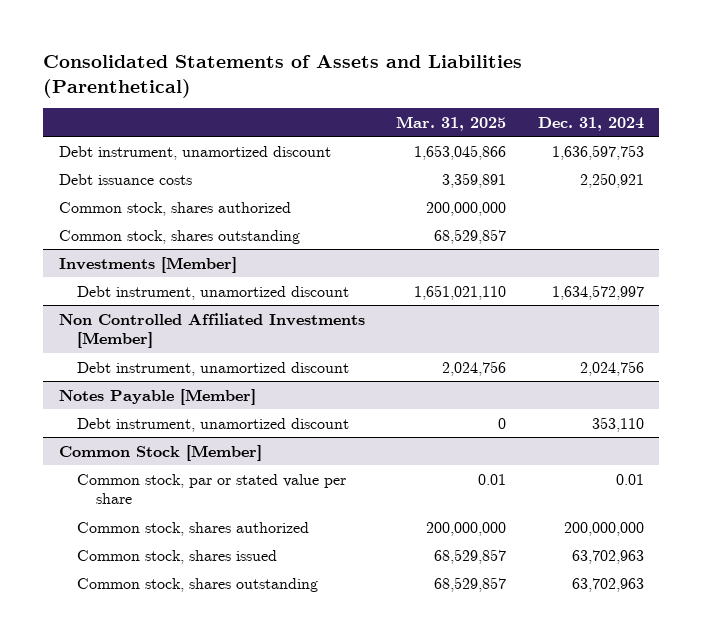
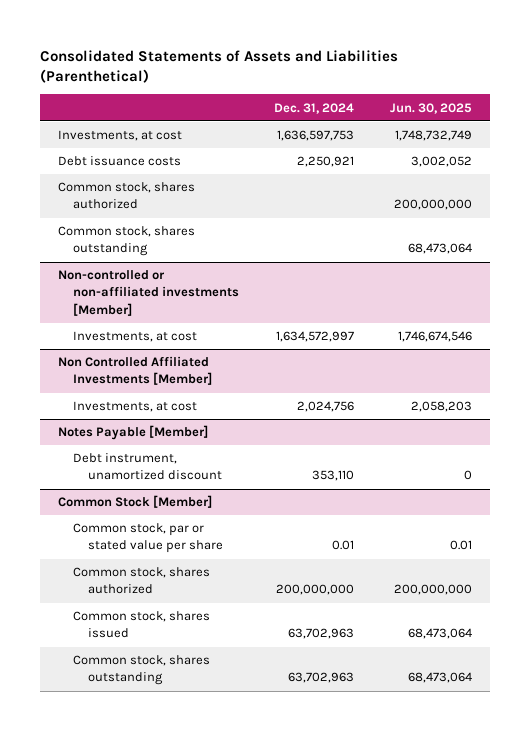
- | Mar. 31, 2025 | Dec. 31, 2024
+ | Dec. 31, 2024 | Jun. 30, 2025
- Debt instrument, unamortized discount | 1,653,045,866 | 1,636,597,753
+ Investments, at cost | 1,636,597,753 | 1,748,732,749
- Investments [Member]
- Debt instrument, unamortized discount | 1,651,021,110 | 1,634,572,997
+ Non-controlled or non-affiliated investments [Member]
+ Investments, at cost | 1,634,572,997 | 1,746,674,546
@ Non Controlled Affiliated Investments [Member]
- Debt instrument, unamortized discount | 2,024,756 | 2,024,756
+ Investments, at cost | 2,024,756 | 2,058,203

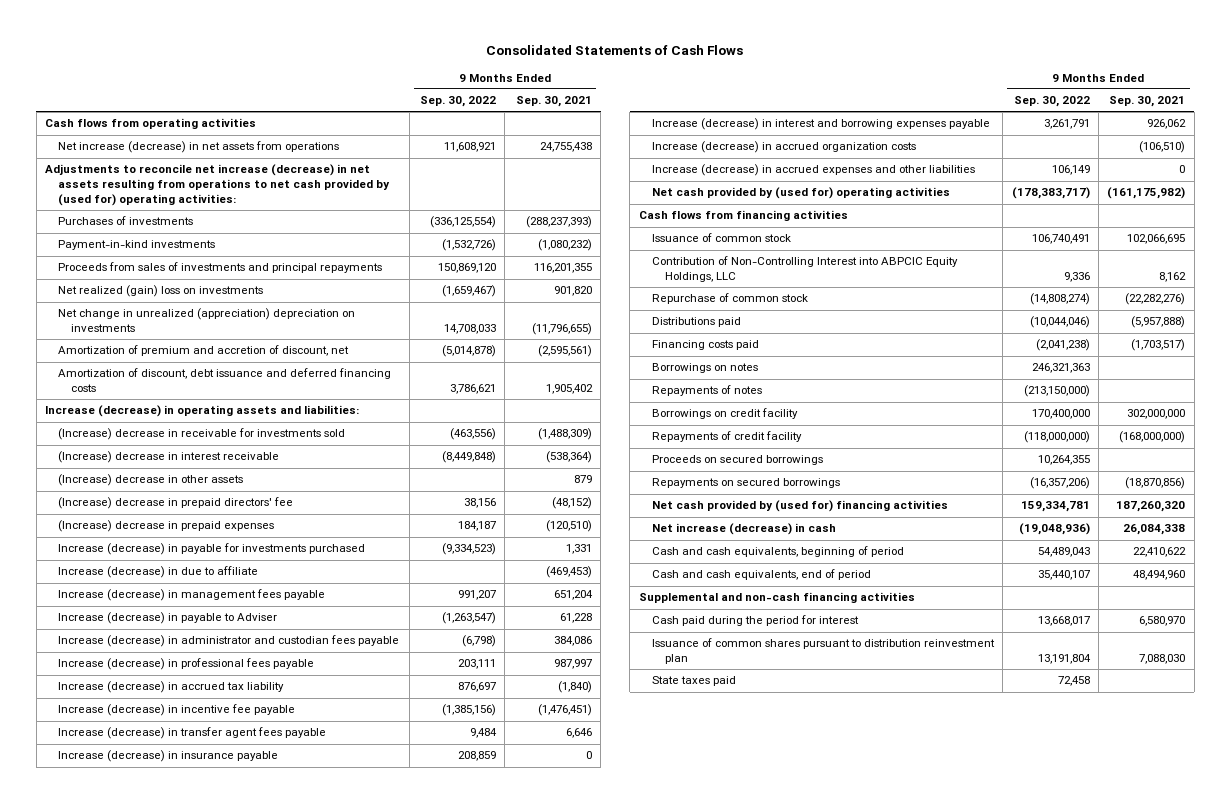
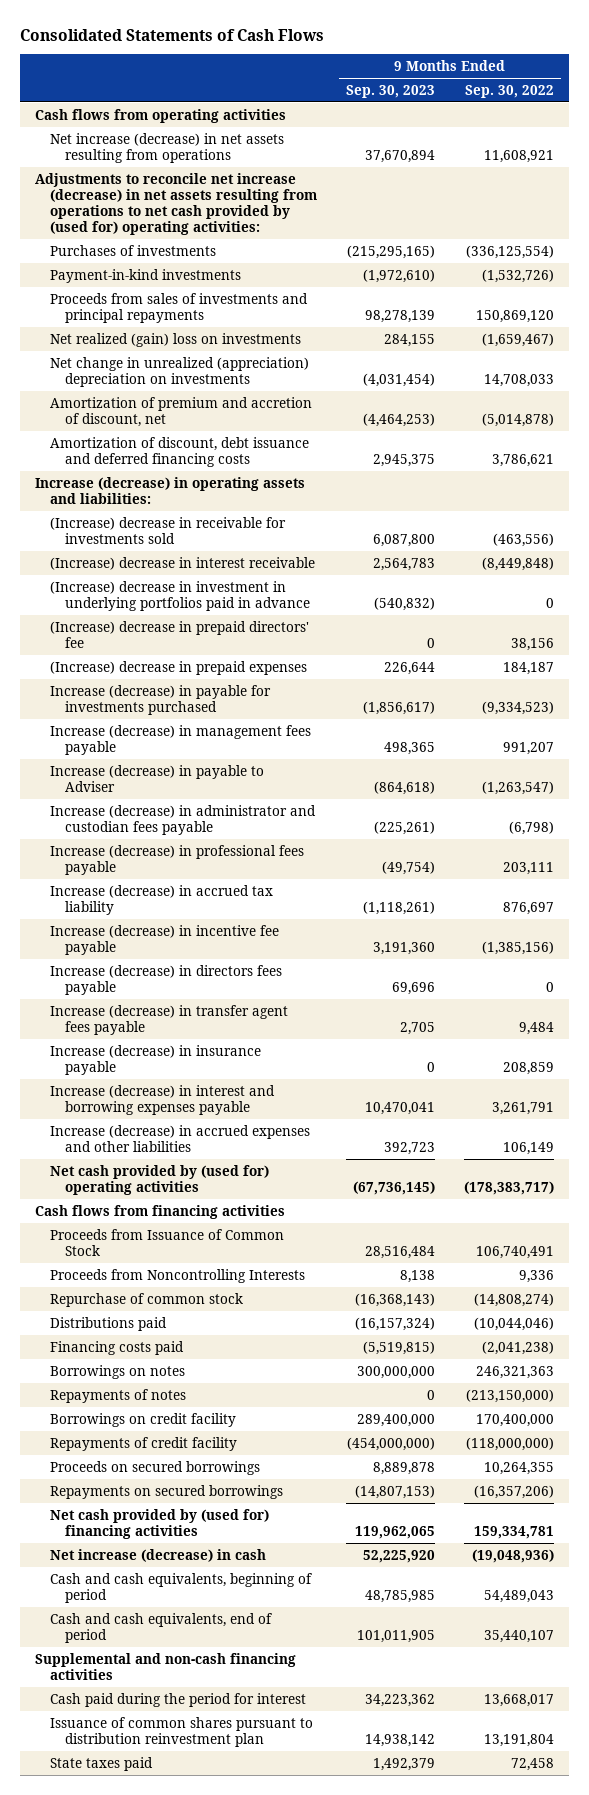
- | 9 Months Ended Sep. 30, 2022 | 9 Months Ended Sep. 30, 2021
+ | 9 Months Ended Sep. 30, 2023 | 9 Months Ended Sep. 30, 2022
- Net increase (decrease) in net assets from operations | 11,608,921 | 24,755,438
+ Net increase (decrease) in net assets resulting from operations | 37,670,894 | 11,608,921
- (Increase) decrease in other assets | | 879
+ (Increase) decrease in investment in underlying portfolios paid in advance | (540,832) | 0
- Increase (decrease) in due to affiliate | | (469,453)
+ Increase (decrease) in directors fees payable | 69,696 | 0
- Increase (decrease) in accrued organization costs | | (106,510)
- Issuance of common stock | 106,740,491 | 102,066,695
- Contribution of Non-Controlling Interest into ABPCIC Equity Holdings, LLC | 9,336 | 8,162
+ Proceeds from Issuance of Common Stock | 28,516,484 | 106,740,491
+ Proceeds from Noncontrolling Interests | 8,138 | 9,336

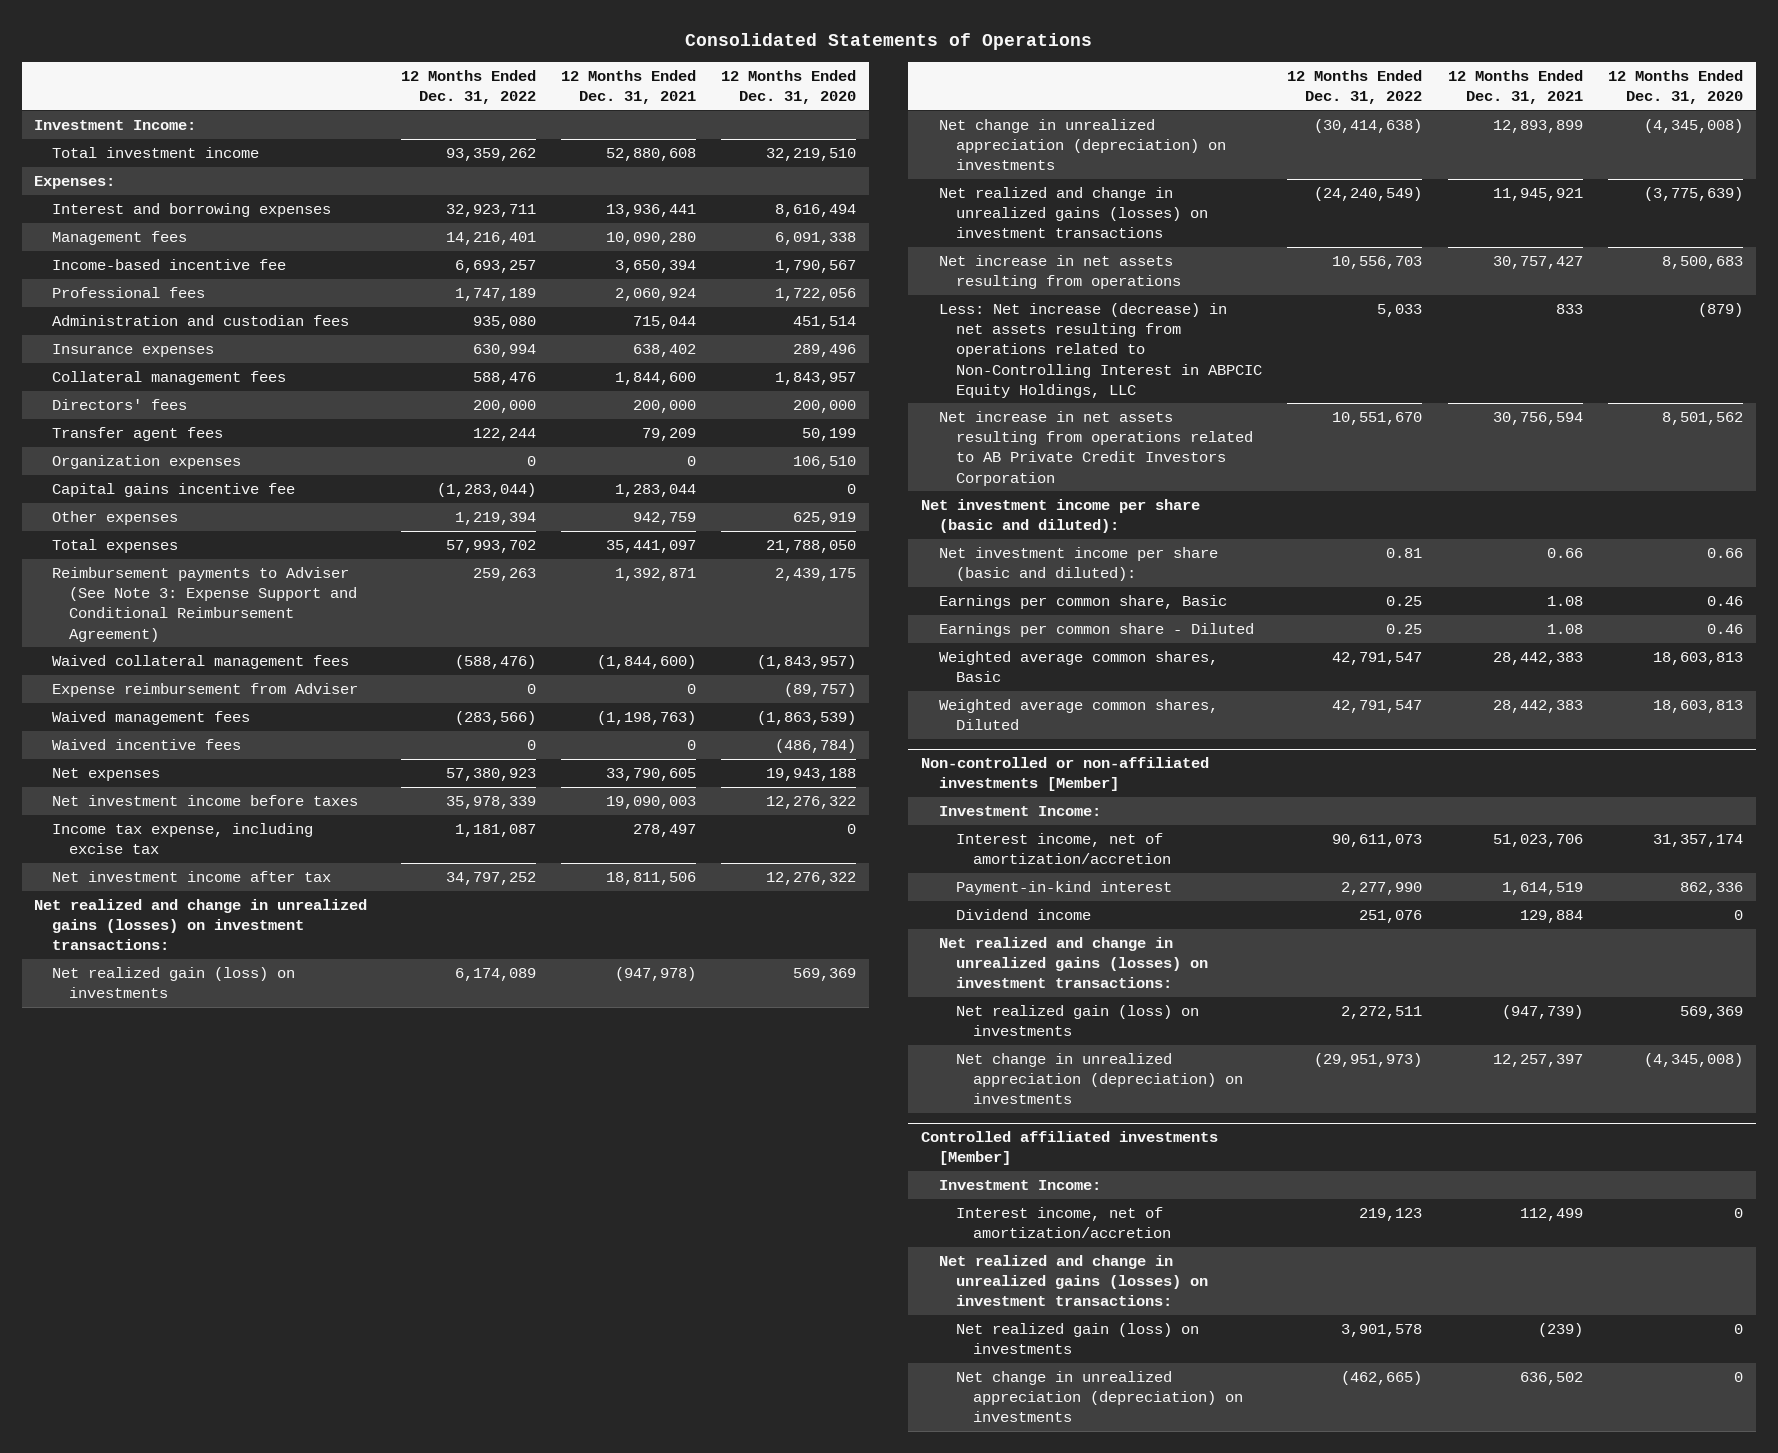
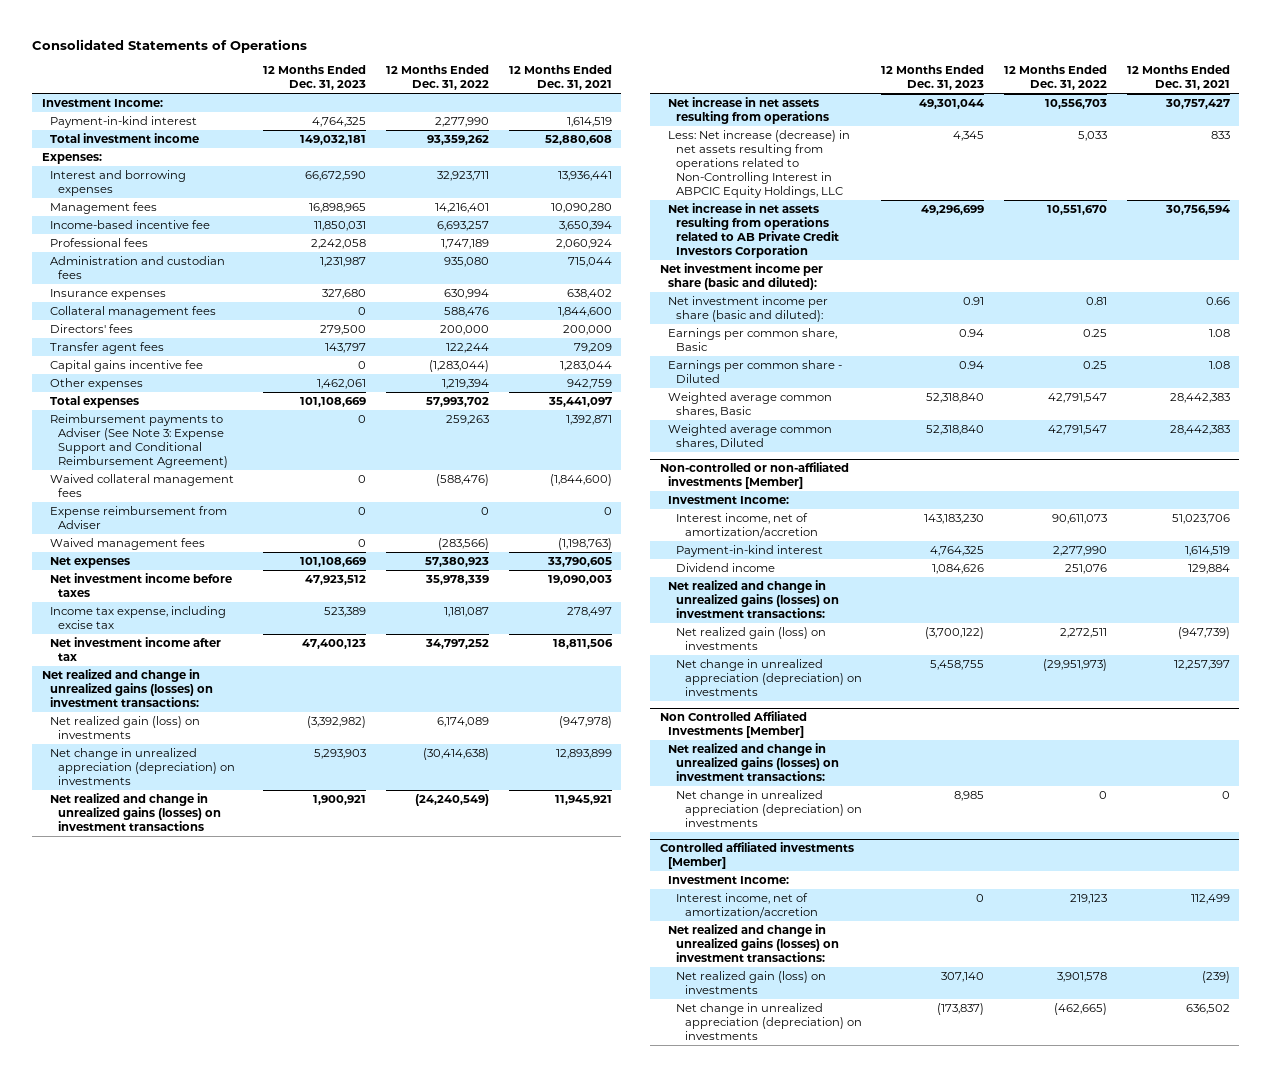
- | 12 Months Ended Dec. 31, 2022 | 12 Months Ended Dec. 31, 2021 | 12 Months Ended Dec. 31, 2020
+ | 12 Months Ended Dec. 31, 2023 | 12 Months Ended Dec. 31, 2022 | 12 Months Ended Dec. 31, 2021
+ Payment-in-kind interest | 4,764,325 | 2,277,990 | 1,614,519
- Organization expenses | 0 | 0 | 106,510
- Waived incentive fees | 0 | 0 | (486,784)
+ Non Controlled Affiliated Investments [Member]
+ Net realized and change in unrealized gains (losses) on investment transactions:
+ Net change in unrealized appreciation (depreciation) on investments | 8,985 | 0 | 0

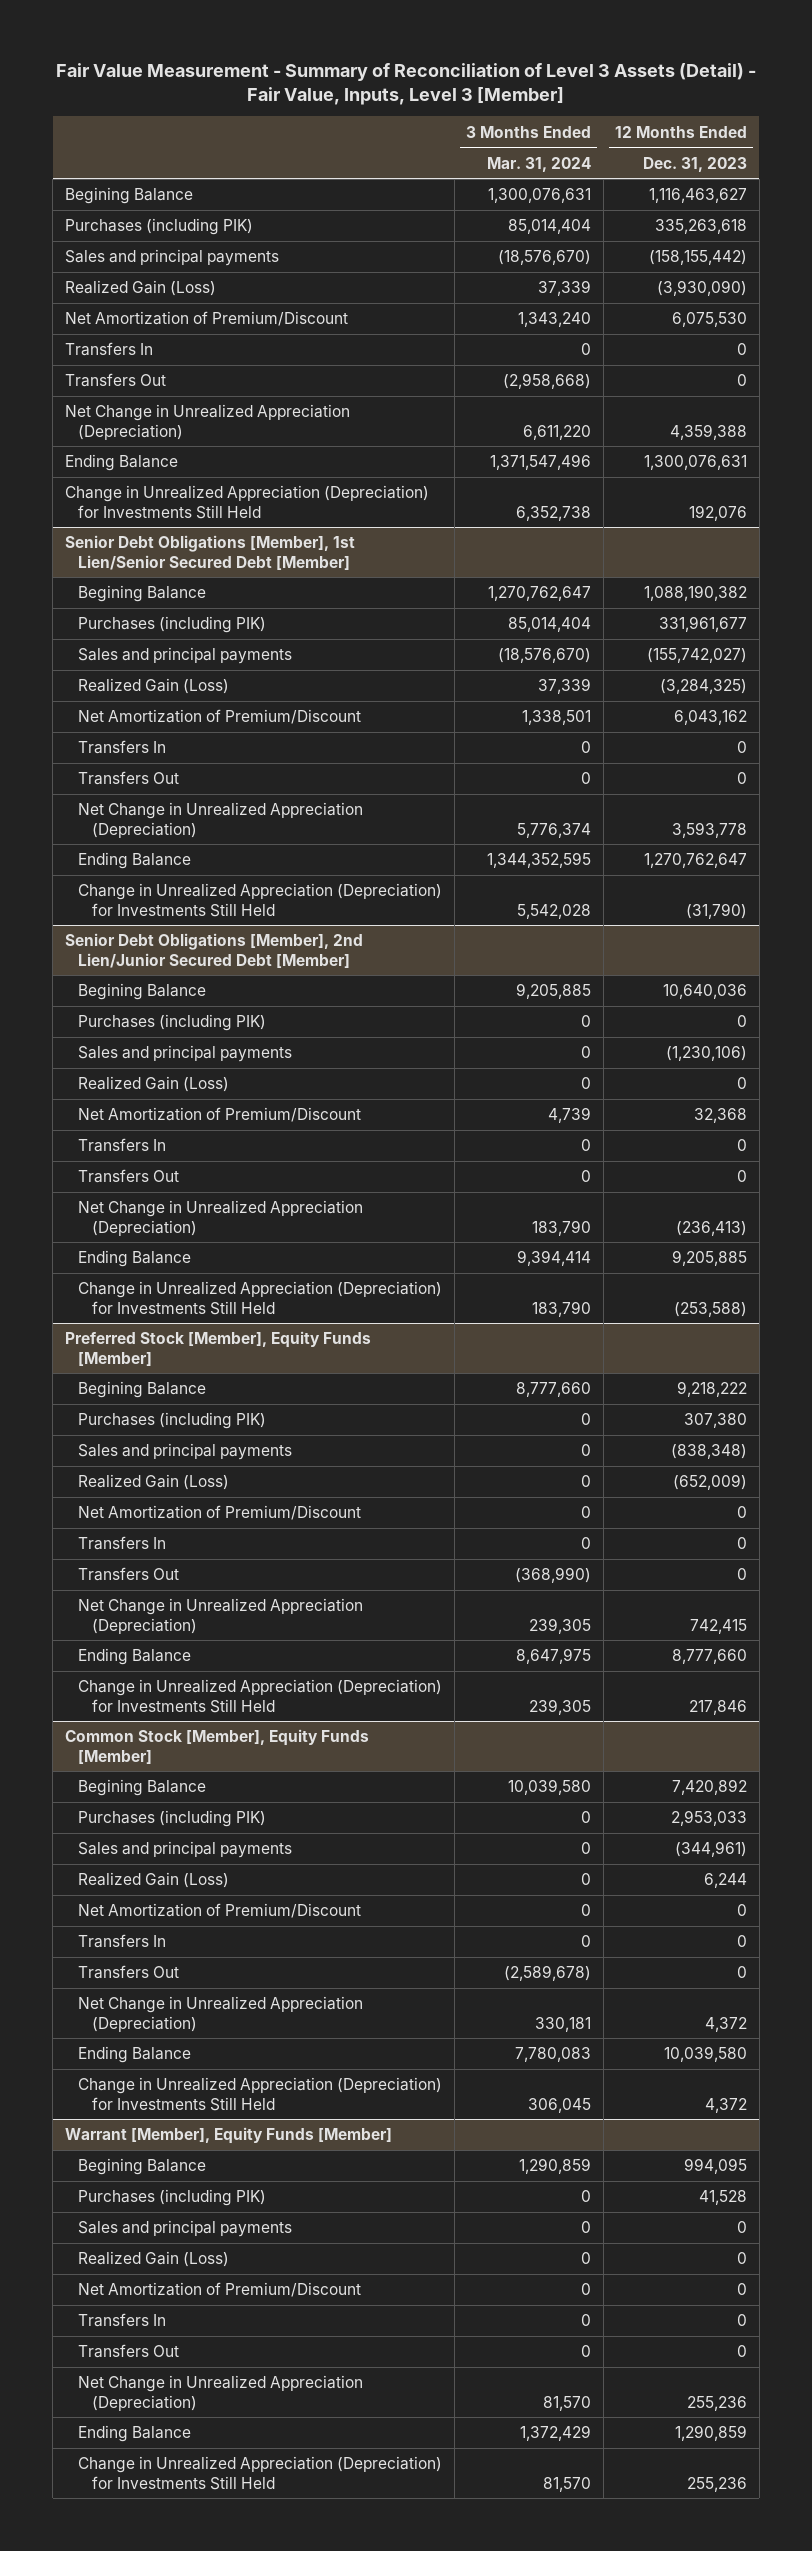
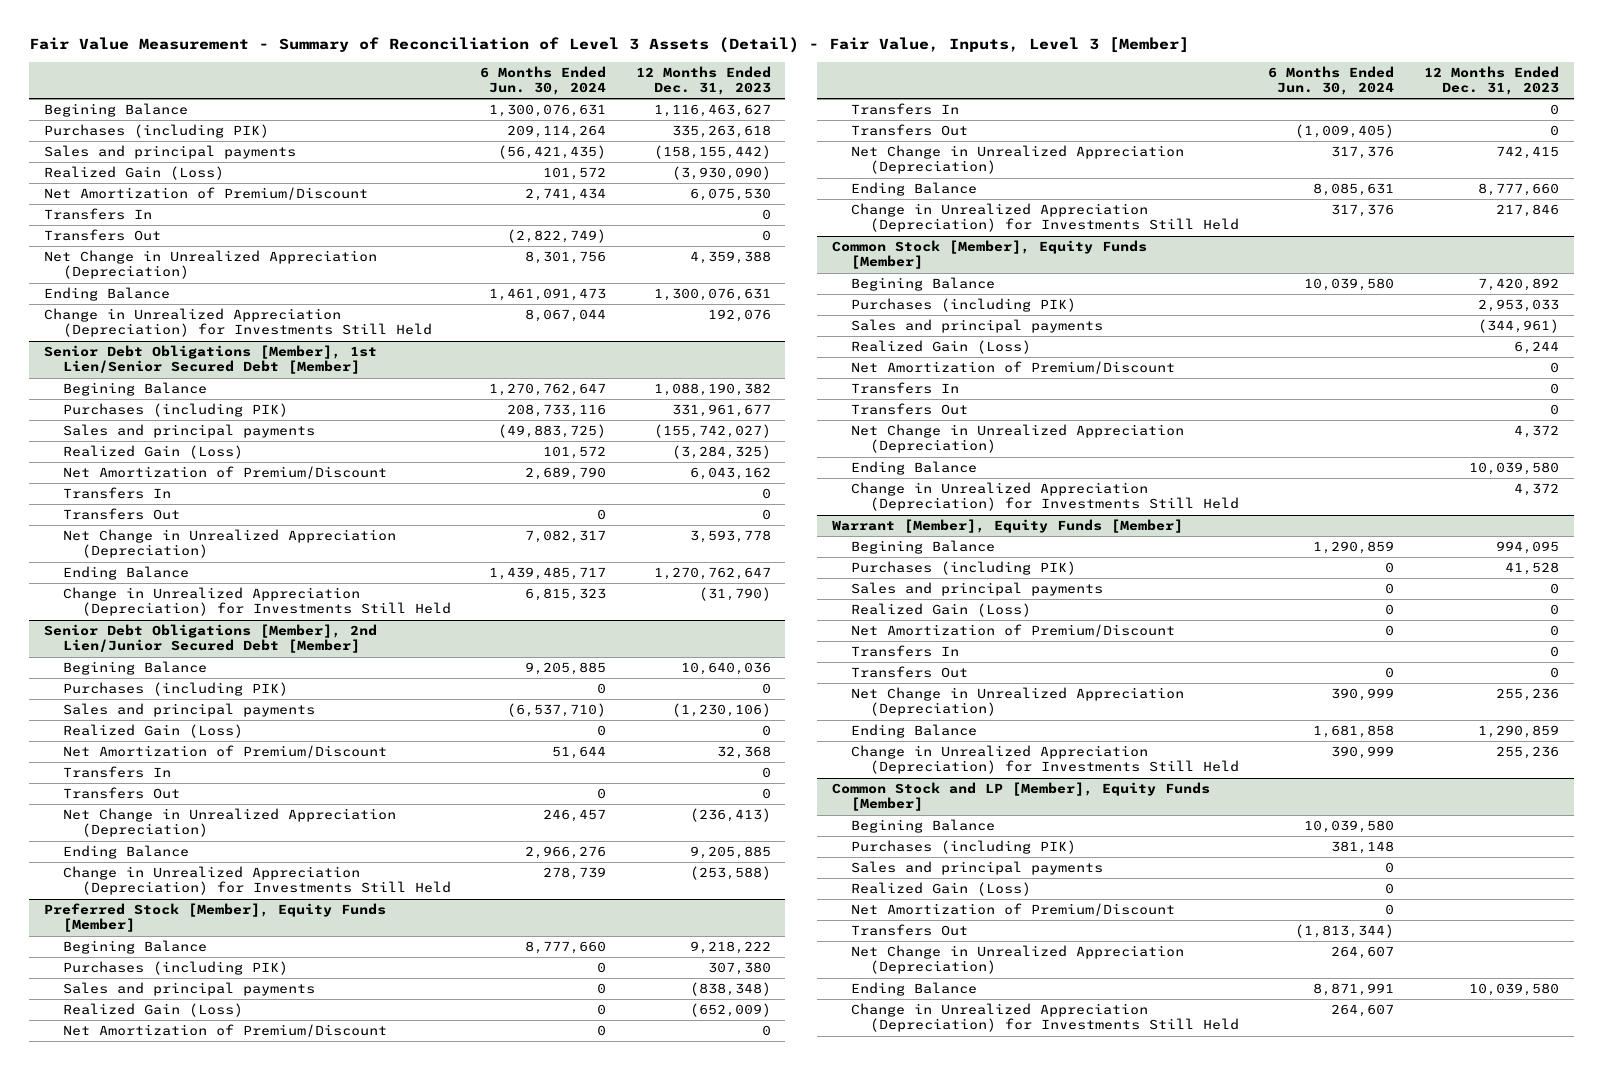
- | 3 Months Ended Mar. 31, 2024 | 12 Months Ended Dec. 31, 2023
+ | 6 Months Ended Jun. 30, 2024 | 12 Months Ended Dec. 31, 2023
+ Common Stock and LP [Member], Equity Funds [Member]
+ Begining Balance | 10,039,580 |
+ Purchases (including PIK) | 381,148 |
+ Sales and principal payments | 0 |
+ Realized Gain (Loss) | 0 |
+ Net Amortization of Premium/Discount | 0 |
+ Transfers Out | (1,813,344) |
+ Net Change in Unrealized Appreciation (Depreciation) | 264,607 |
+ Ending Balance | 8,871,991 | 10,039,580
+ Change in Unrealized Appreciation (Depreciation) for Investments Still Held | 264,607 |

